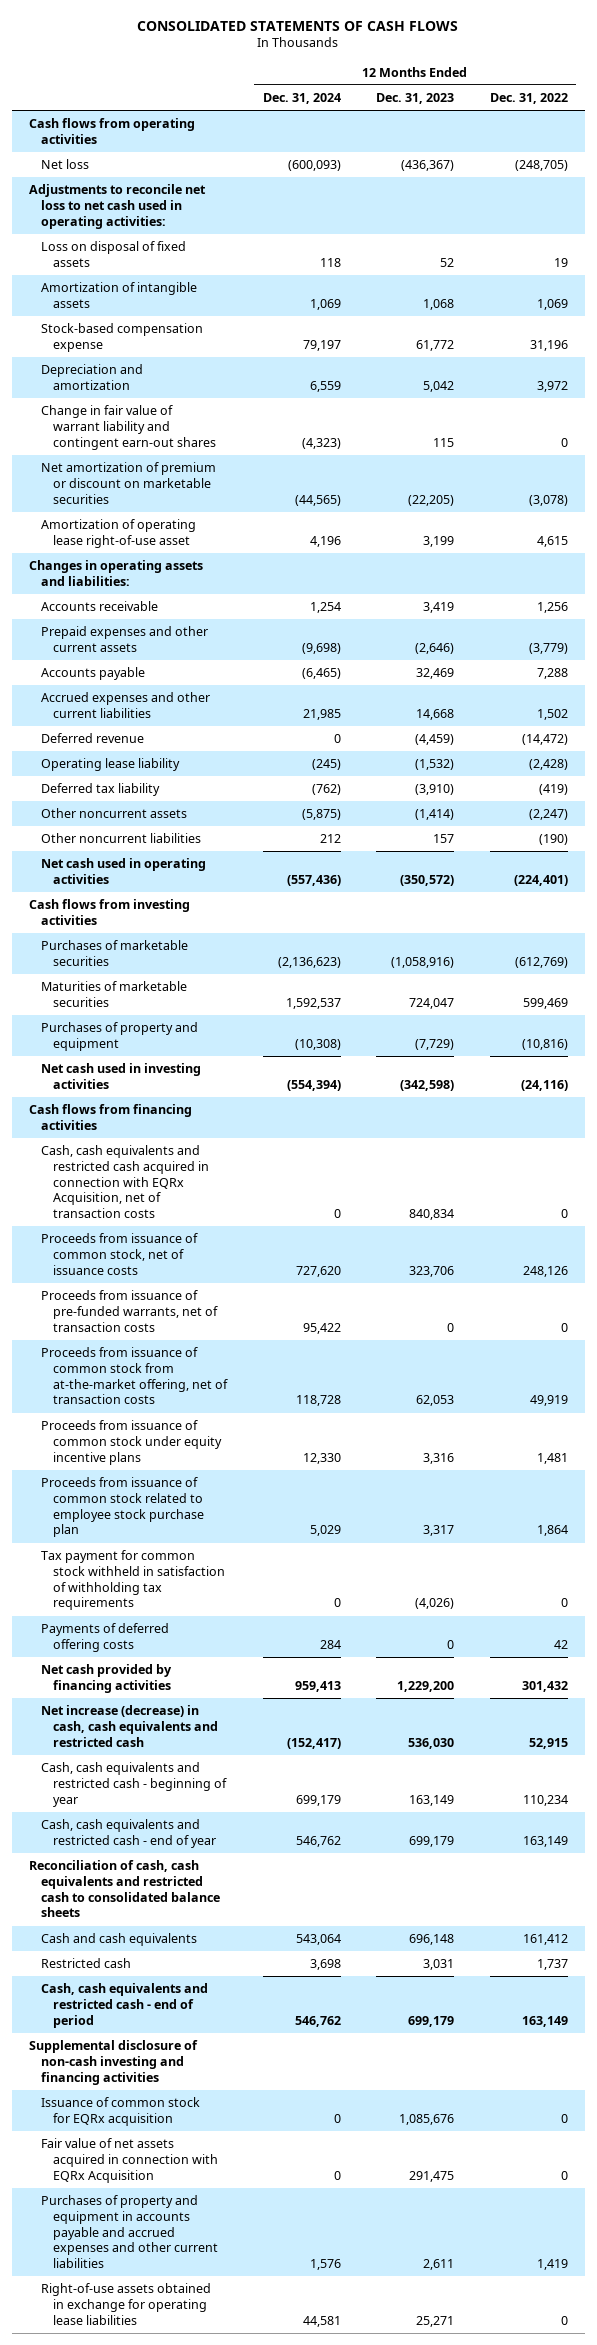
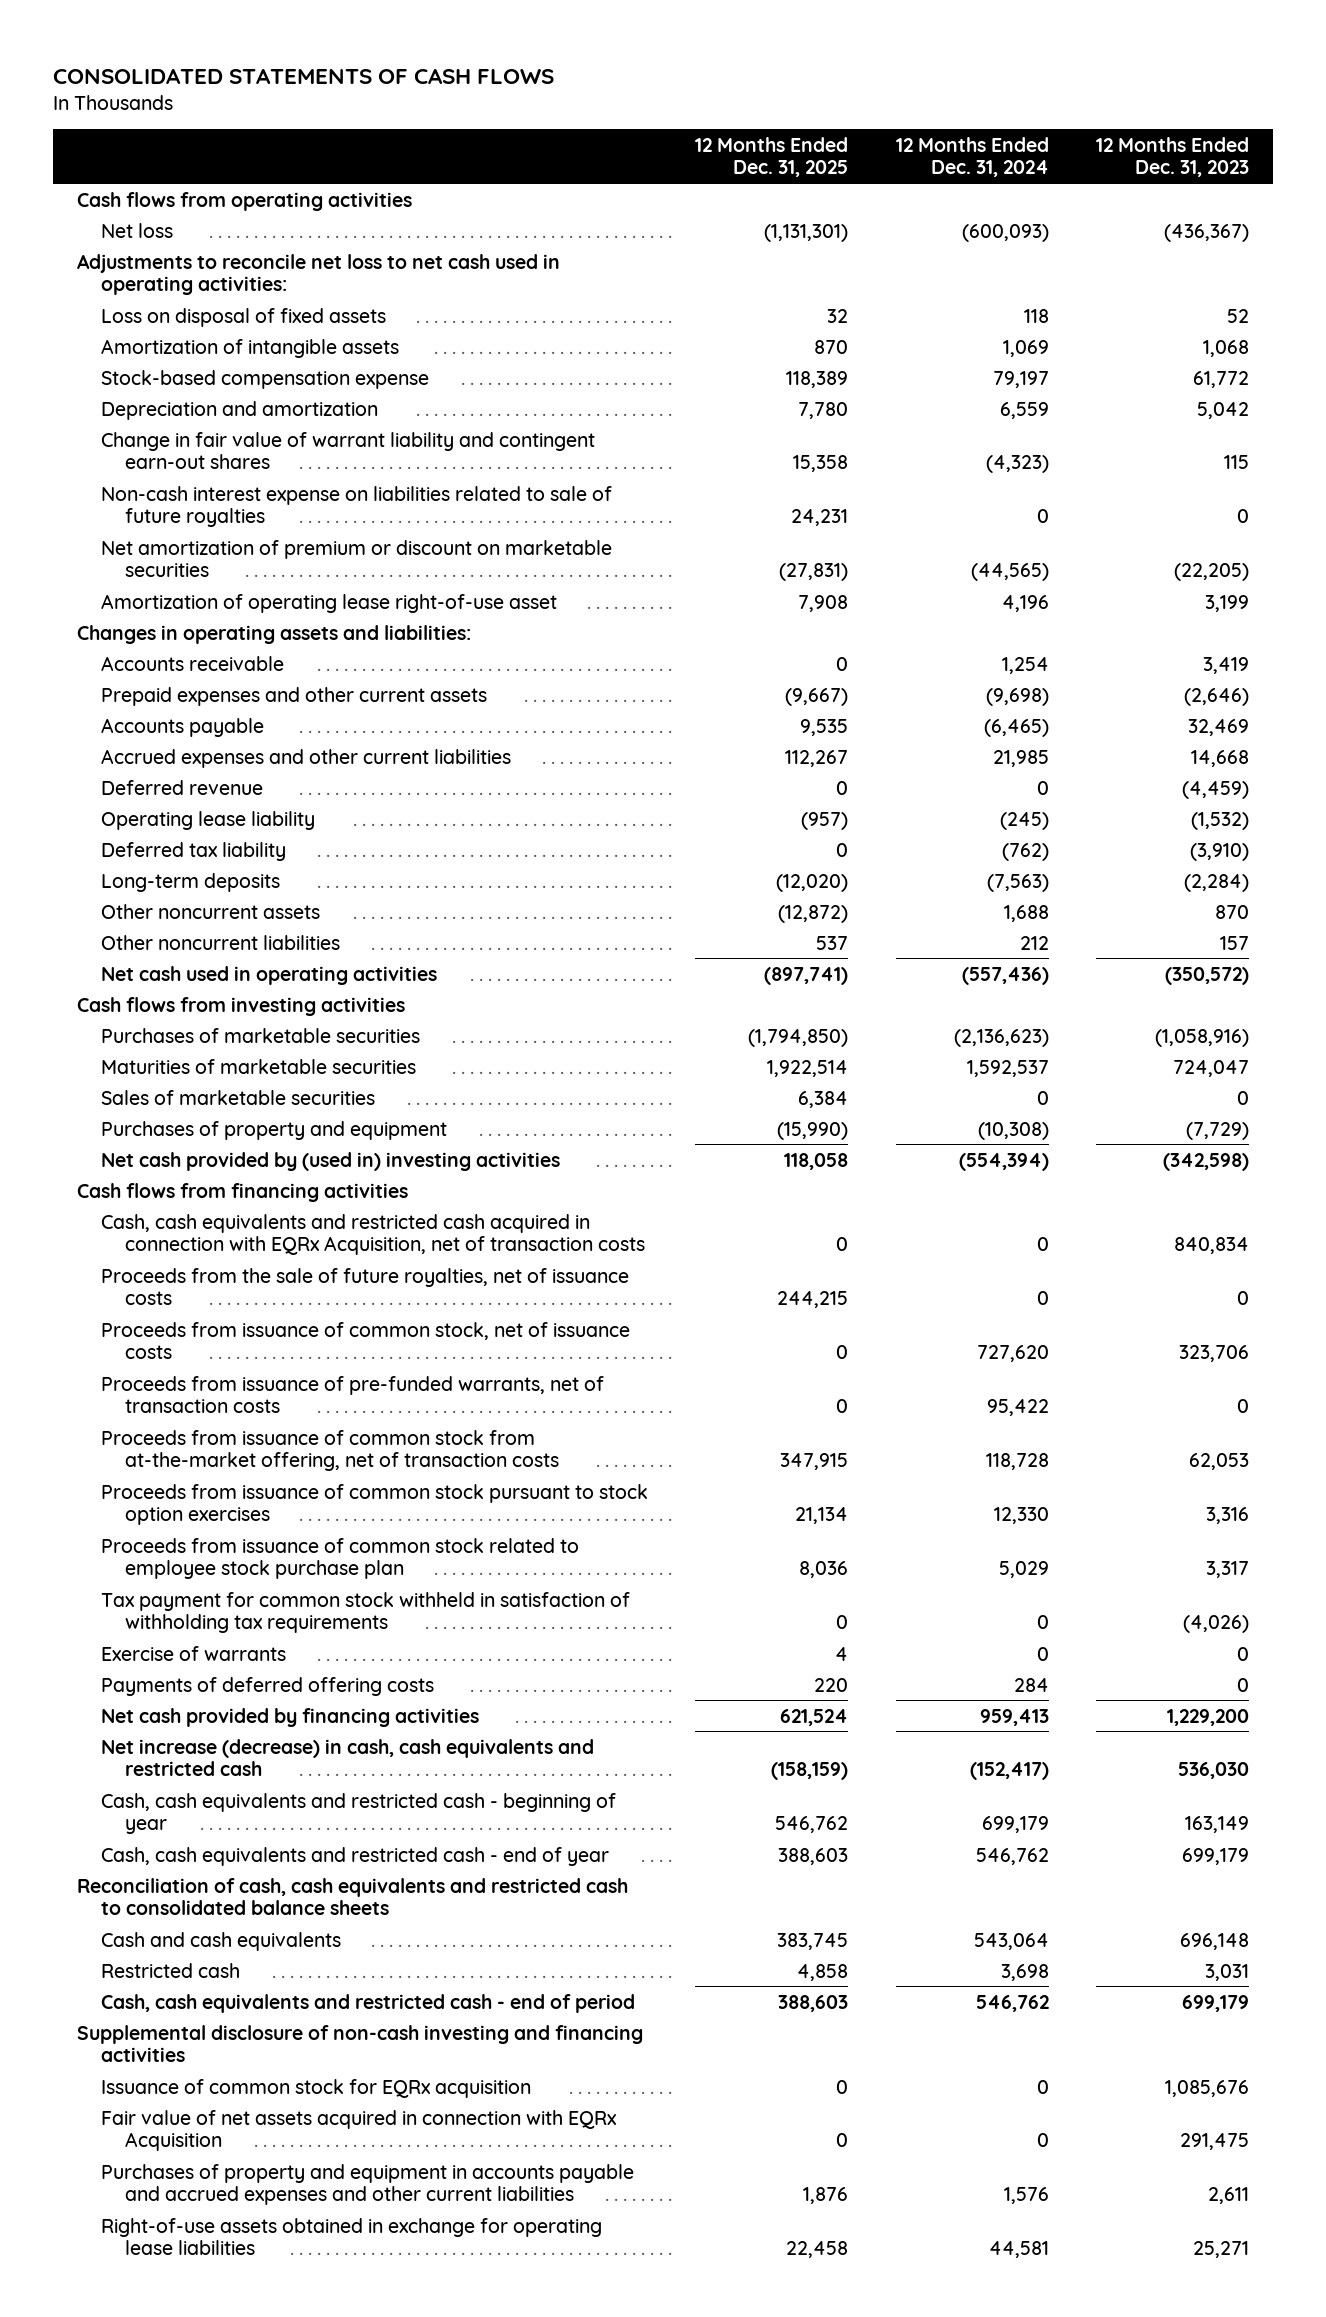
- | 12 Months Ended Dec. 31, 2024 | 12 Months Ended Dec. 31, 2023 | 12 Months Ended Dec. 31, 2022
+ | 12 Months Ended Dec. 31, 2025 | 12 Months Ended Dec. 31, 2024 | 12 Months Ended Dec. 31, 2023
+ Non-cash interest expense on liabilities related to sale of future royalties | 24,231 | 0 | 0
- Other noncurrent assets | (5,875) | (1,414) | (2,247)
+ Long-term deposits | (12,020) | (7,563) | (2,284)
+ Other noncurrent assets | (12,872) | 1,688 | 870
+ Sales of marketable securities | 6,384 | 0 | 0
- Net cash used in investing activities | (554,394) | (342,598) | (24,116)
+ Net cash provided by (used in) investing activities | 118,058 | (554,394) | (342,598)
+ Proceeds from the sale of future royalties, net of issuance costs | 244,215 | 0 | 0
- Proceeds from issuance of common stock under equity incentive plans | 12,330 | 3,316 | 1,481
+ Proceeds from issuance of common stock pursuant to stock option exercises | 21,134 | 12,330 | 3,316
+ Exercise of warrants | 4 | 0 | 0

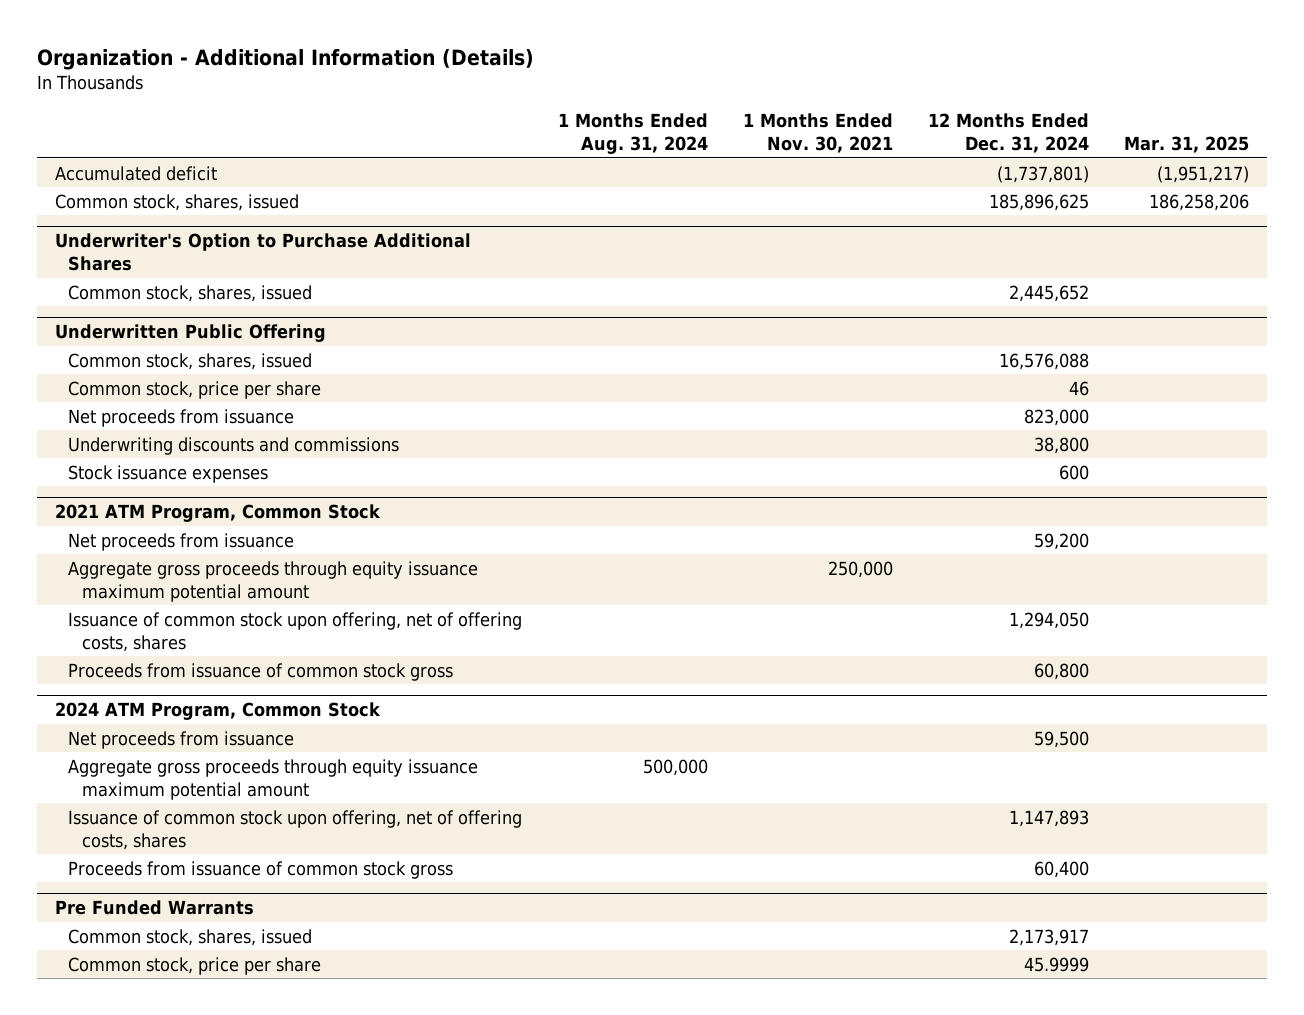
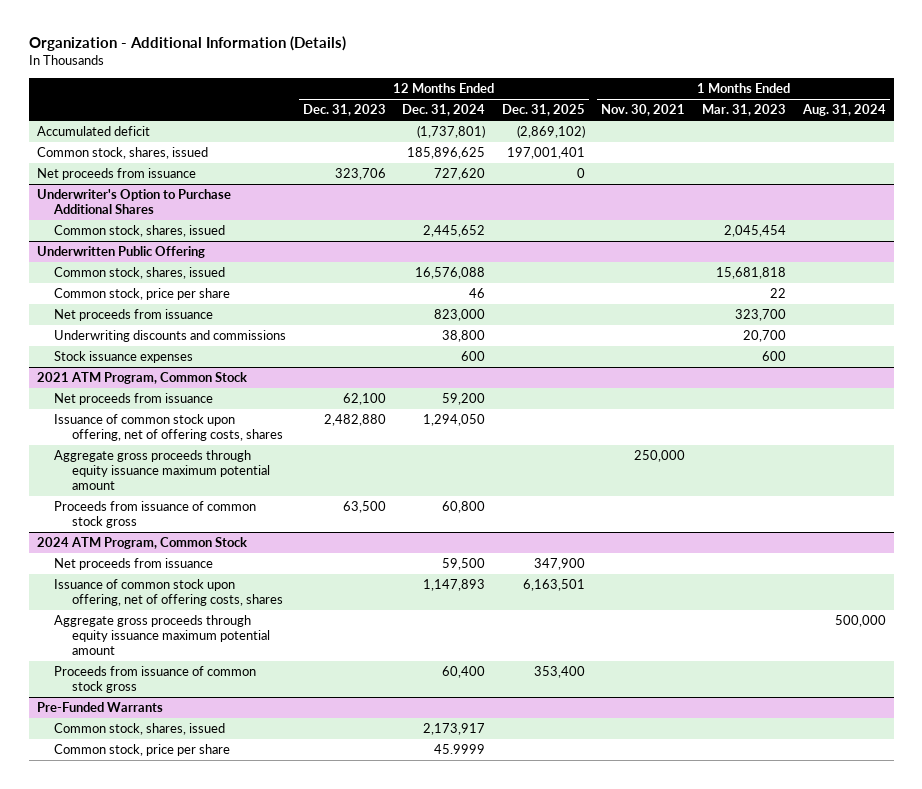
- | 1 Months Ended Aug. 31, 2024 | 1 Months Ended Nov. 30, 2021 | 12 Months Ended Dec. 31, 2024 | Mar. 31, 2025
+ | 12 Months Ended Dec. 31, 2023 | 12 Months Ended Dec. 31, 2024 | 12 Months Ended Dec. 31, 2025 | 1 Months Ended Nov. 30, 2021 | 1 Months Ended Mar. 31, 2023 | 1 Months Ended Aug. 31, 2024
+ Net proceeds from issuance | 323,706 | 727,620 | 0 | | |
@ 2021 ATM Program, Common Stock
moved down: Aggregate gross proceeds through equity issuance maximum potential amount | | | | 250,000 | |
@ 2024 ATM Program, Common Stock
moved down: Aggregate gross proceeds through equity issuance maximum potential amount | | | | | | 500,000
- Pre Funded Warrants
+ Pre-Funded Warrants

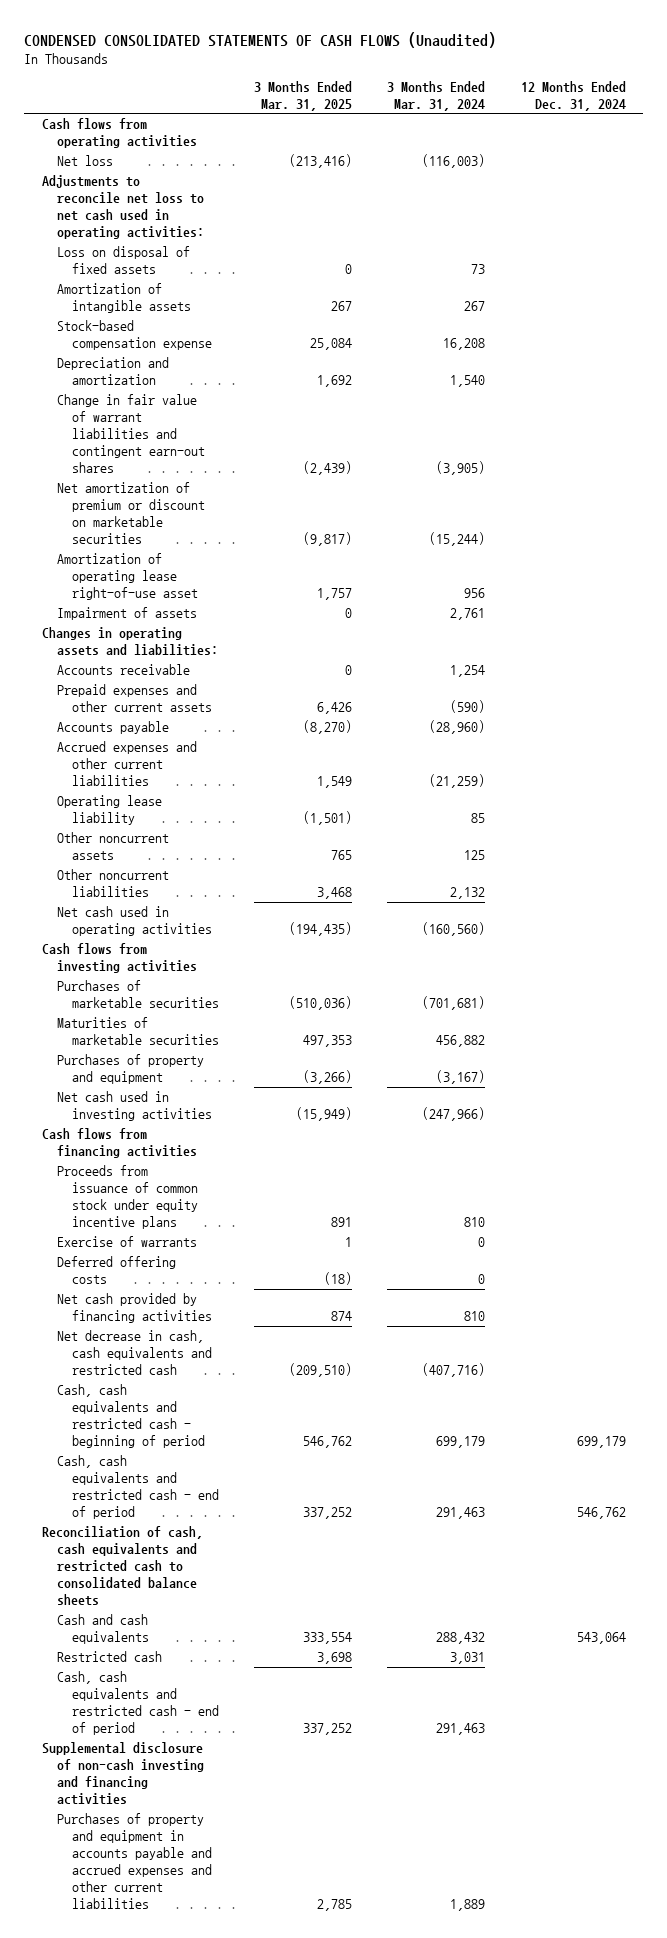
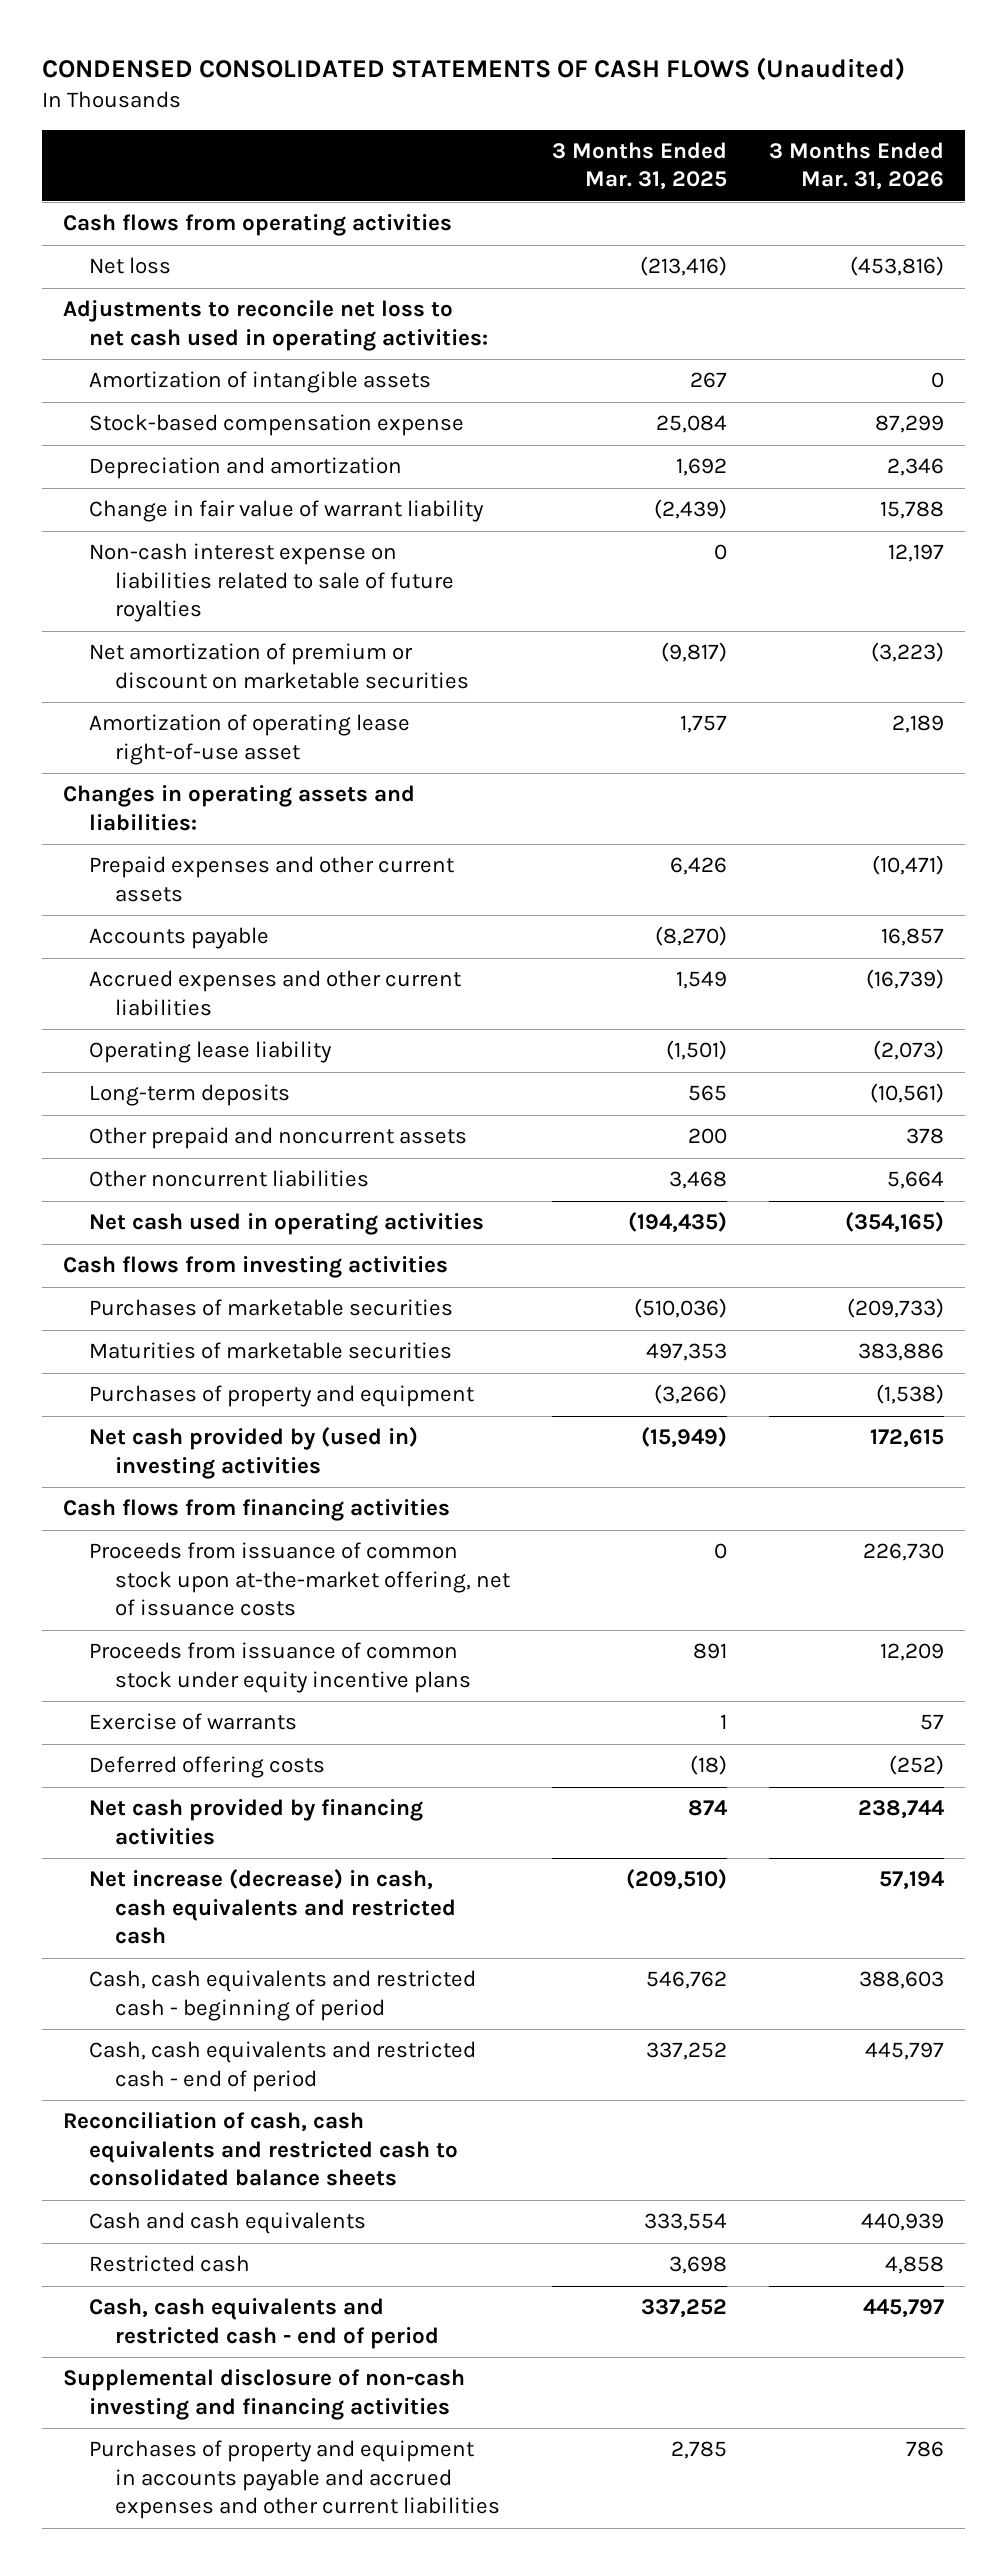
- | 3 Months Ended Mar. 31, 2025 | 3 Months Ended Mar. 31, 2024 | 12 Months Ended Dec. 31, 2024
+ | 3 Months Ended Mar. 31, 2025 | 3 Months Ended Mar. 31, 2026
- Loss on disposal of fixed assets | 0 | 73 |
- Change in fair value of warrant liabilities and contingent earn-out shares | (2,439) | (3,905) |
+ Change in fair value of warrant liability | (2,439) | 15,788
+ Non-cash interest expense on liabilities related to sale of future royalties | 0 | 12,197
- Impairment of assets | 0 | 2,761 |
- Accounts receivable | 0 | 1,254 |
- Other noncurrent assets | 765 | 125 |
+ Long-term deposits | 565 | (10,561)
+ Other prepaid and noncurrent assets | 200 | 378
- Net cash used in investing activities | (15,949) | (247,966) |
+ Net cash provided by (used in) investing activities | (15,949) | 172,615
+ Proceeds from issuance of common stock upon at-the-market offering, net of issuance costs | 0 | 226,730
- Net decrease in cash, cash equivalents and restricted cash | (209,510) | (407,716) |
+ Net increase (decrease) in cash, cash equivalents and restricted cash | (209,510) | 57,194

